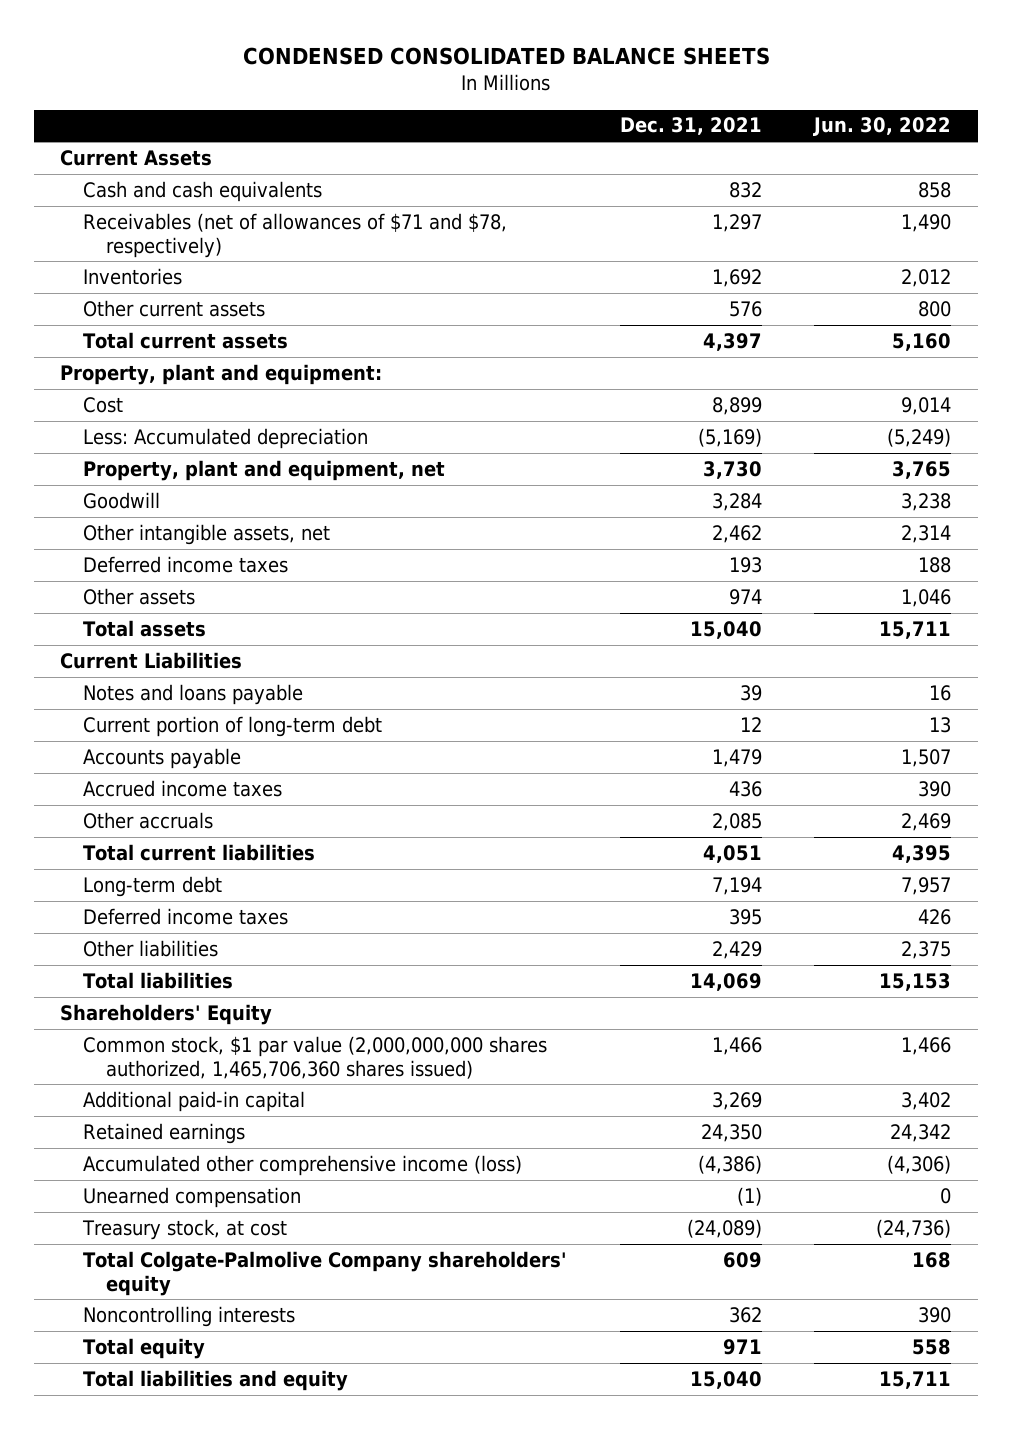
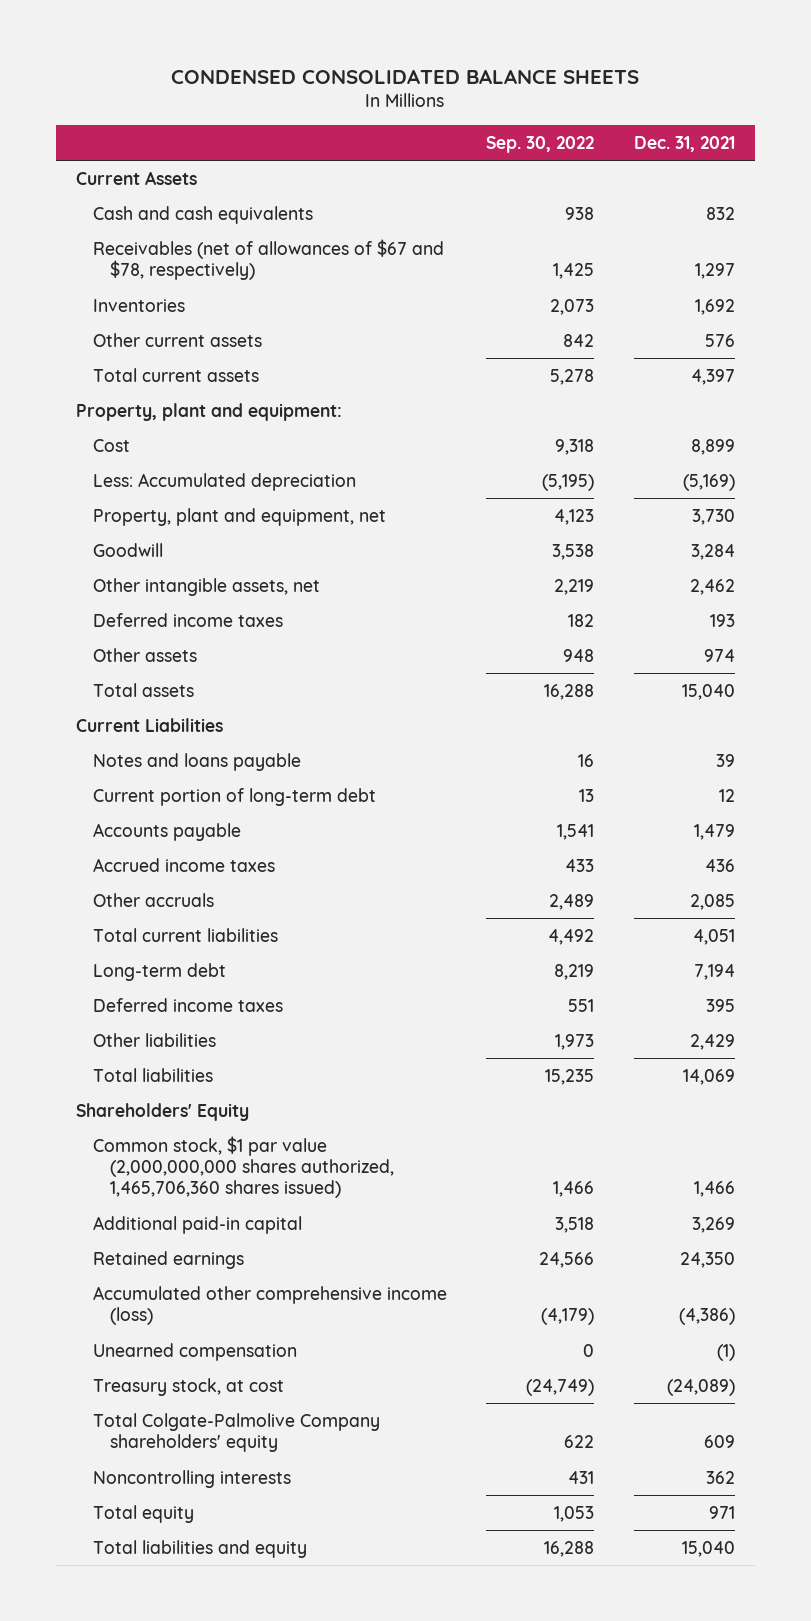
- | Dec. 31, 2021 | Jun. 30, 2022
+ | Sep. 30, 2022 | Dec. 31, 2021
- Receivables (net of allowances of $71 and $78, respectively) | 1,297 | 1,490
+ Receivables (net of allowances of $67 and $78, respectively) | 1,425 | 1,297

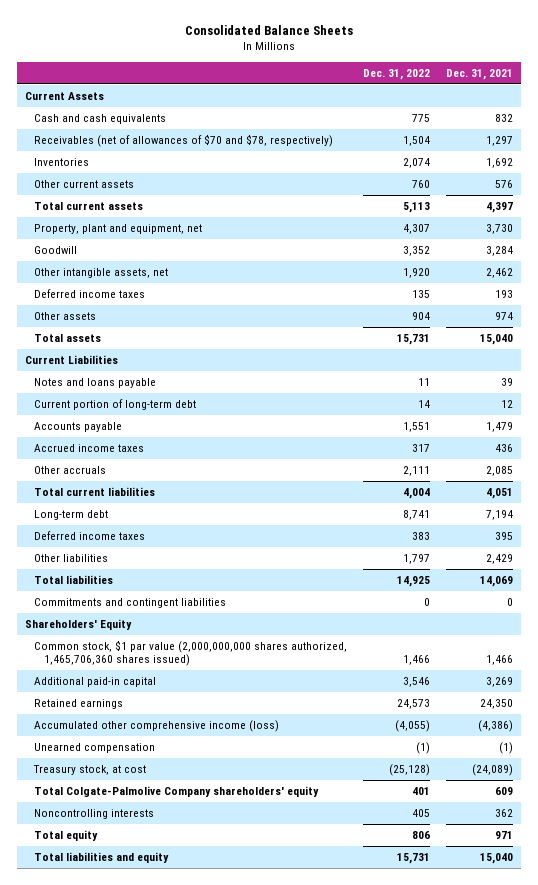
- CONDENSED CONSOLIDATED BALANCE SHEETS
+ Consolidated Balance Sheets
- | Sep. 30, 2022 | Dec. 31, 2021
+ | Dec. 31, 2022 | Dec. 31, 2021
- Receivables (net of allowances of $67 and $78, respectively) | 1,425 | 1,297
+ Receivables (net of allowances of $70 and $78, respectively) | 1,504 | 1,297
- Property, plant and equipment:
- Cost | 9,318 | 8,899
- Less: Accumulated depreciation | (5,195) | (5,169)
+ Commitments and contingent liabilities | 0 | 0

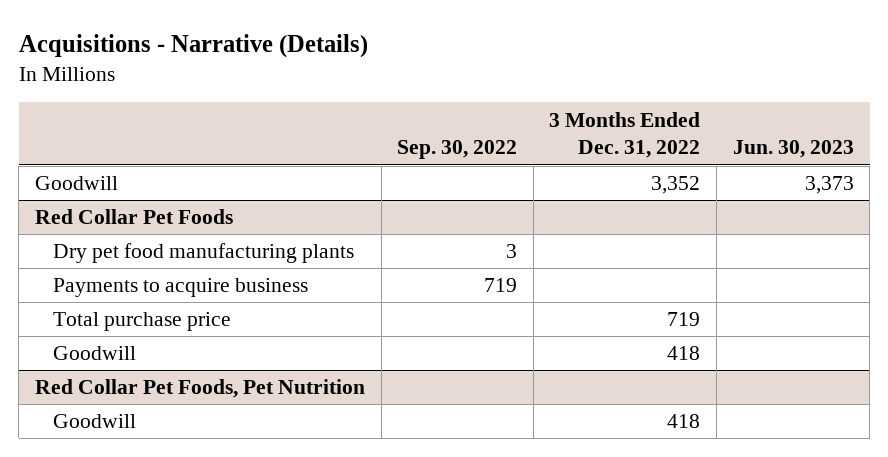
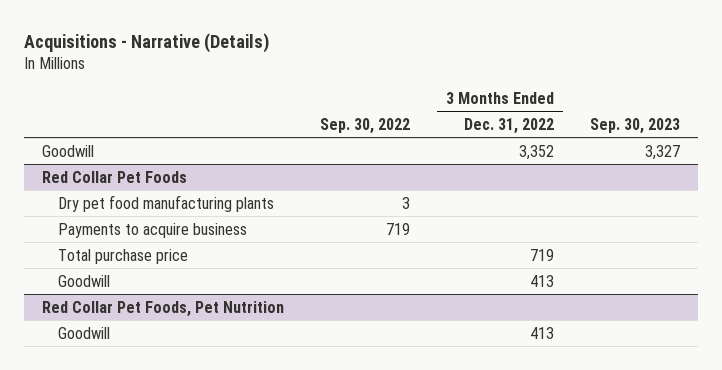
- | Sep. 30, 2022 | 3 Months Ended Dec. 31, 2022 | Jun. 30, 2023
+ | Sep. 30, 2022 | 3 Months Ended Dec. 31, 2022 | Sep. 30, 2023
@ Red Collar Pet Foods
- Goodwill | | 418 |
+ Goodwill | | 413 |
@ Red Collar Pet Foods, Pet Nutrition
- Goodwill | | 418 |
+ Goodwill | | 413 |

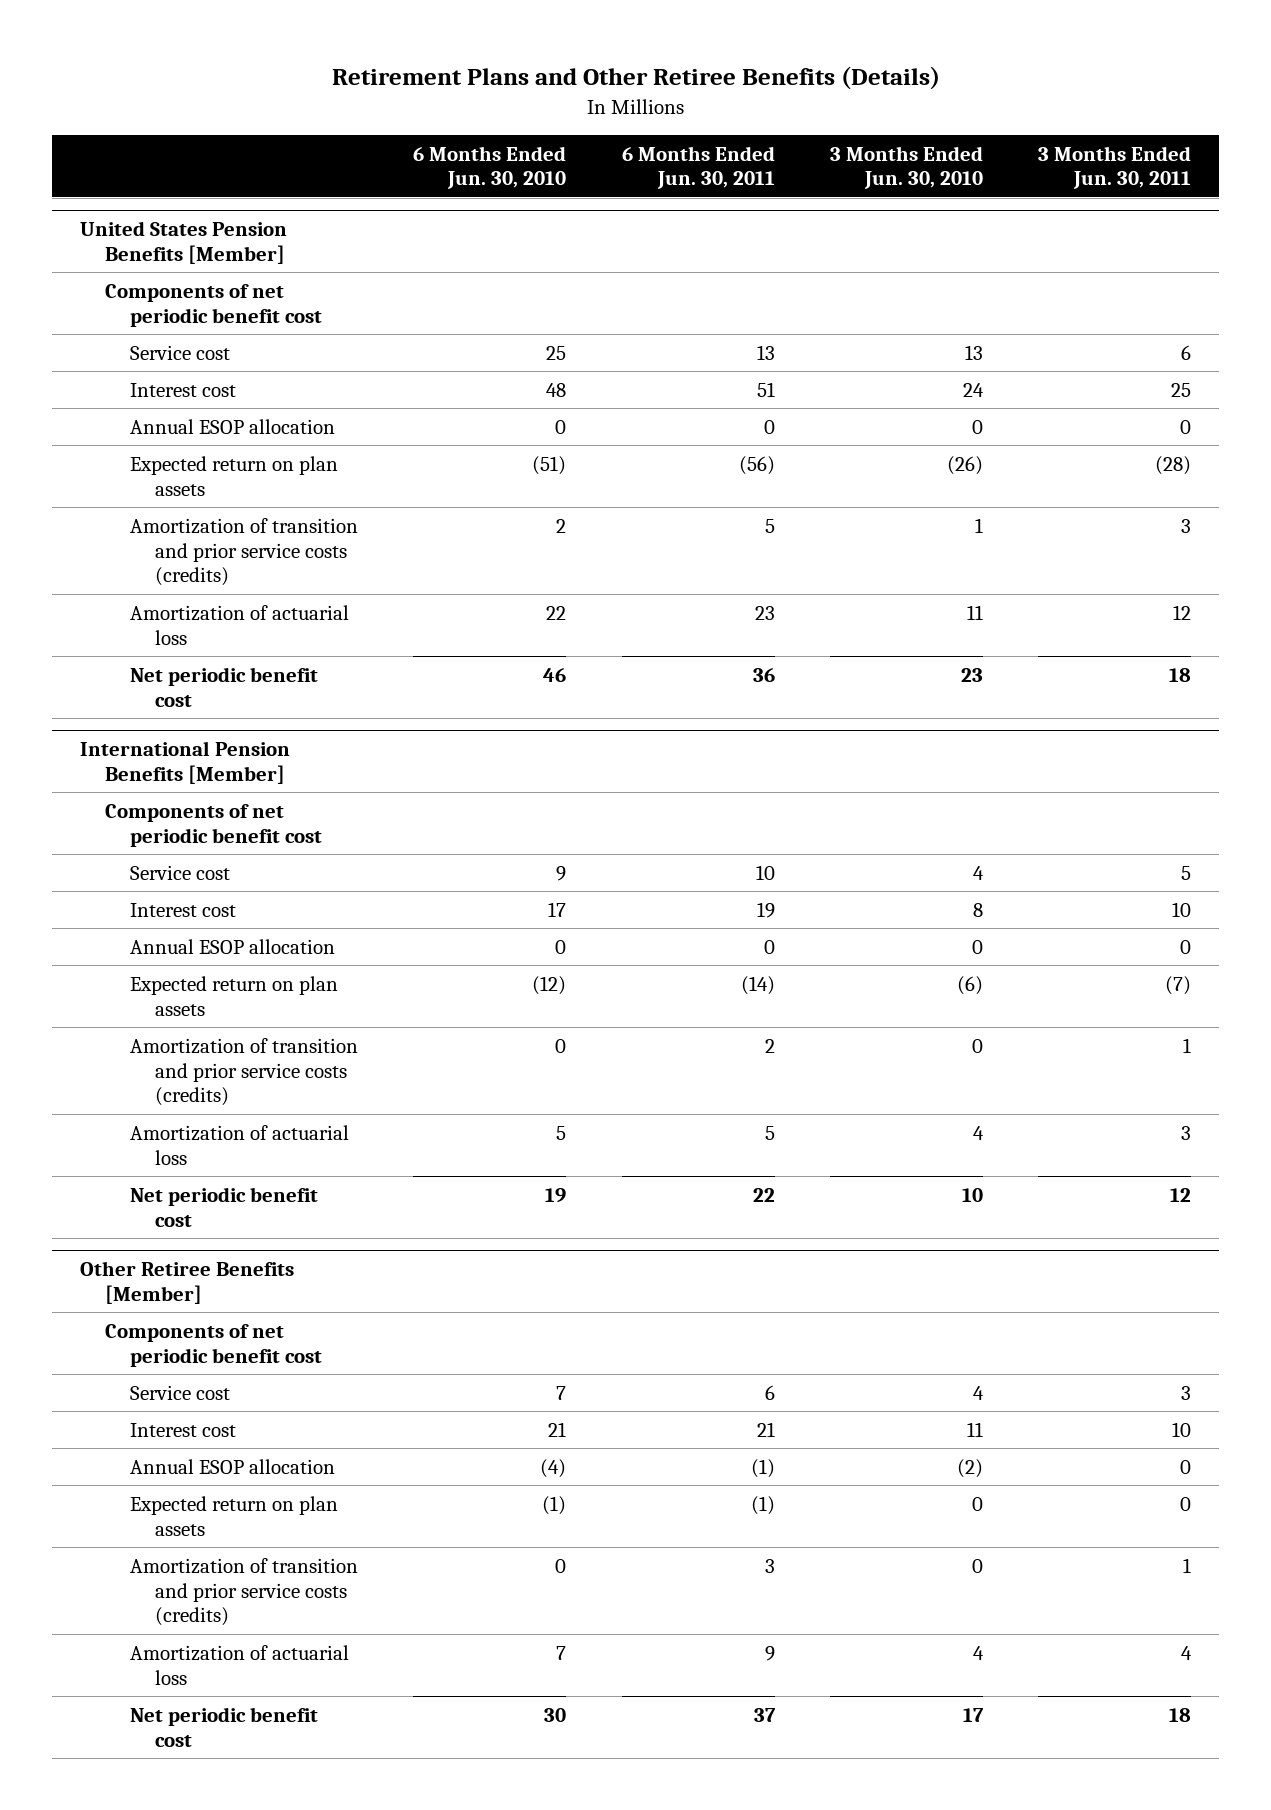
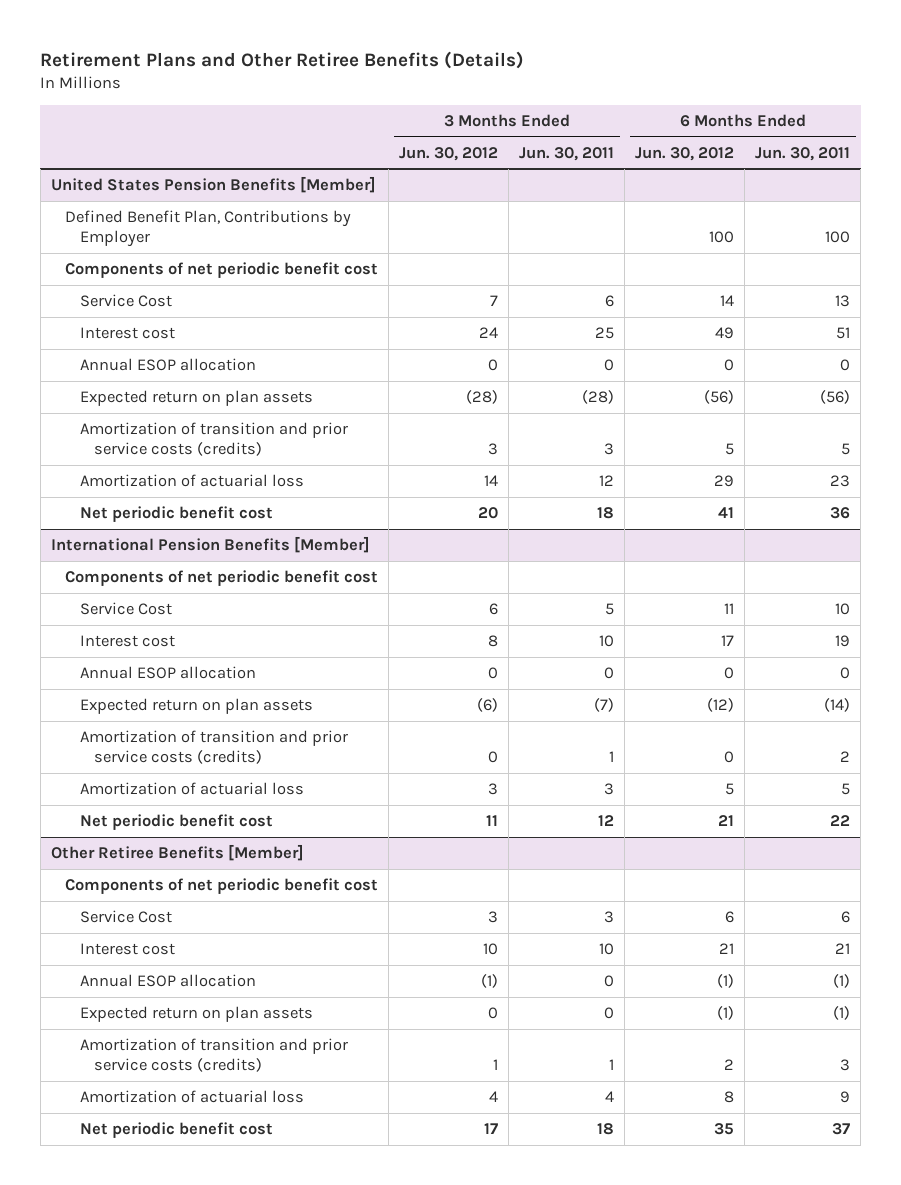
- | 6 Months Ended Jun. 30, 2010 | 6 Months Ended Jun. 30, 2011 | 3 Months Ended Jun. 30, 2010 | 3 Months Ended Jun. 30, 2011
+ | 3 Months Ended Jun. 30, 2012 | 3 Months Ended Jun. 30, 2011 | 6 Months Ended Jun. 30, 2012 | 6 Months Ended Jun. 30, 2011
@ United States Pension Benefits [Member]
+ Defined Benefit Plan, Contributions by Employer | | | 100 | 100
- Service cost | 25 | 13 | 13 | 6
+ Service Cost | 7 | 6 | 14 | 13
@ International Pension Benefits [Member]
- Service cost | 9 | 10 | 4 | 5
+ Service Cost | 6 | 5 | 11 | 10
@ Other Retiree Benefits [Member]
- Service cost | 7 | 6 | 4 | 3
+ Service Cost | 3 | 3 | 6 | 6

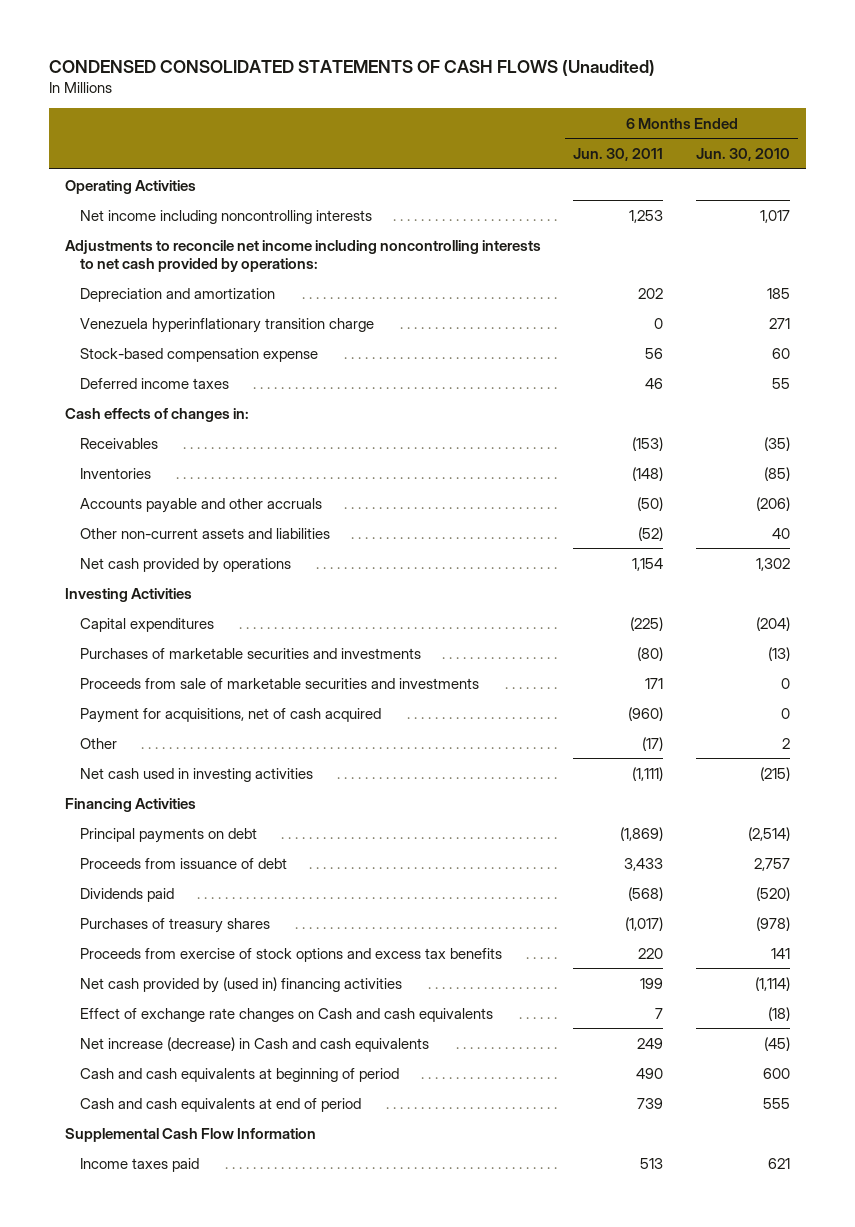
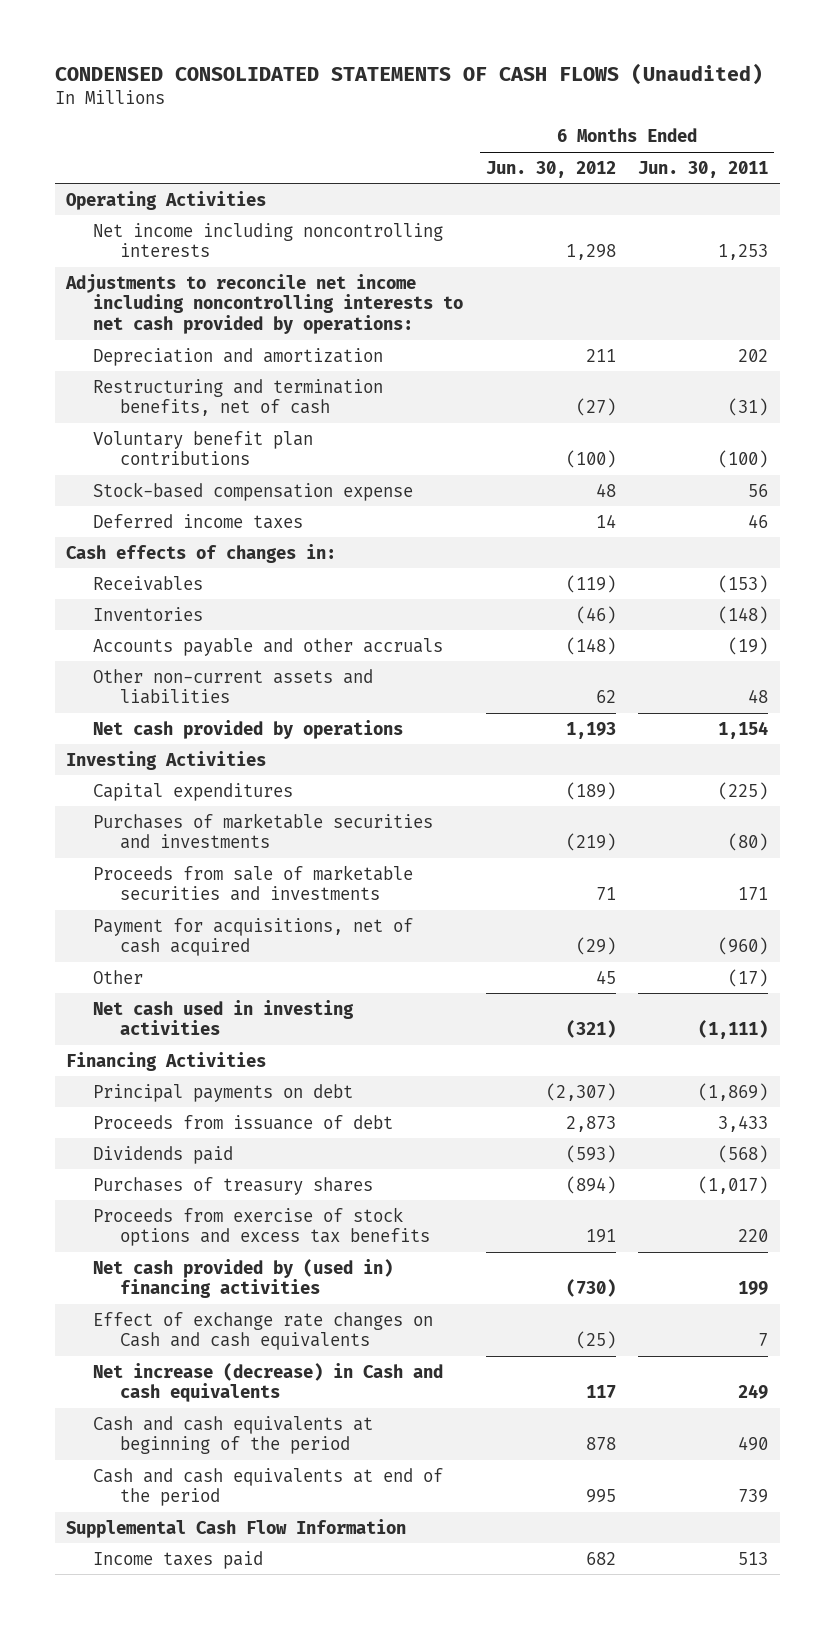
- | 6 Months Ended Jun. 30, 2011 | 6 Months Ended Jun. 30, 2010
+ | 6 Months Ended Jun. 30, 2012 | 6 Months Ended Jun. 30, 2011
- Venezuela hyperinflationary transition charge | 0 | 271
+ Restructuring and termination benefits, net of cash | (27) | (31)
+ Voluntary benefit plan contributions | (100) | (100)
- Accounts payable and other accruals | (50) | (206)
- Other non-current assets and liabilities | (52) | 40
+ Accounts payable and other accruals | (148) | (19)
+ Other non-current assets and liabilities | 62 | 48
- Cash and cash equivalents at beginning of period | 490 | 600
- Cash and cash equivalents at end of period | 739 | 555
+ Cash and cash equivalents at beginning of the period | 878 | 490
+ Cash and cash equivalents at end of the period | 995 | 739

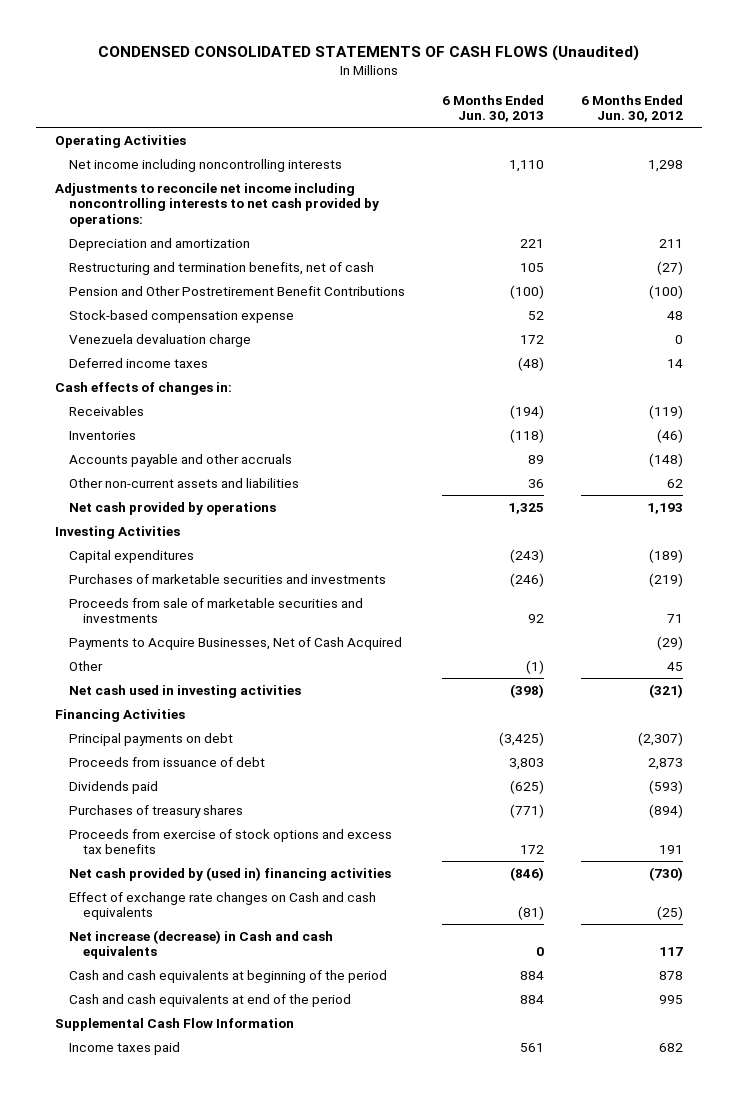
- | 6 Months Ended Jun. 30, 2012 | 6 Months Ended Jun. 30, 2011
+ | 6 Months Ended Jun. 30, 2013 | 6 Months Ended Jun. 30, 2012
- Voluntary benefit plan contributions | (100) | (100)
+ Pension and Other Postretirement Benefit Contributions | (100) | (100)
+ Venezuela devaluation charge | 172 | 0
- Payment for acquisitions, net of cash acquired | (29) | (960)
+ Payments to Acquire Businesses, Net of Cash Acquired | | (29)

